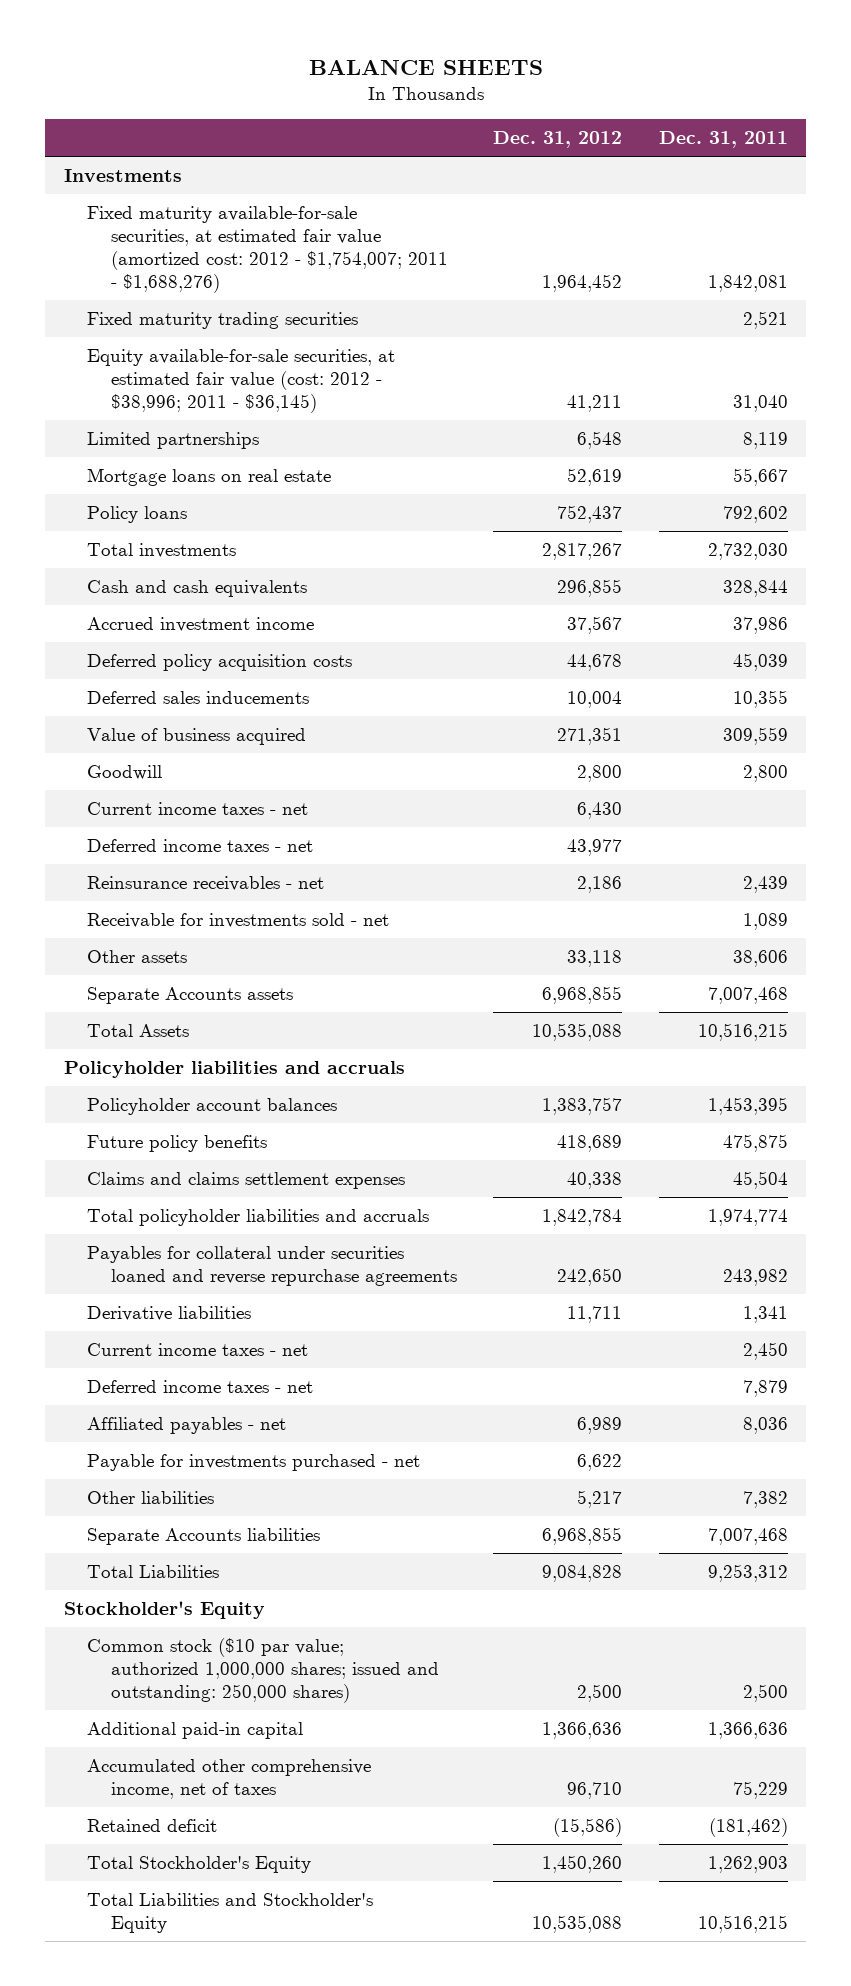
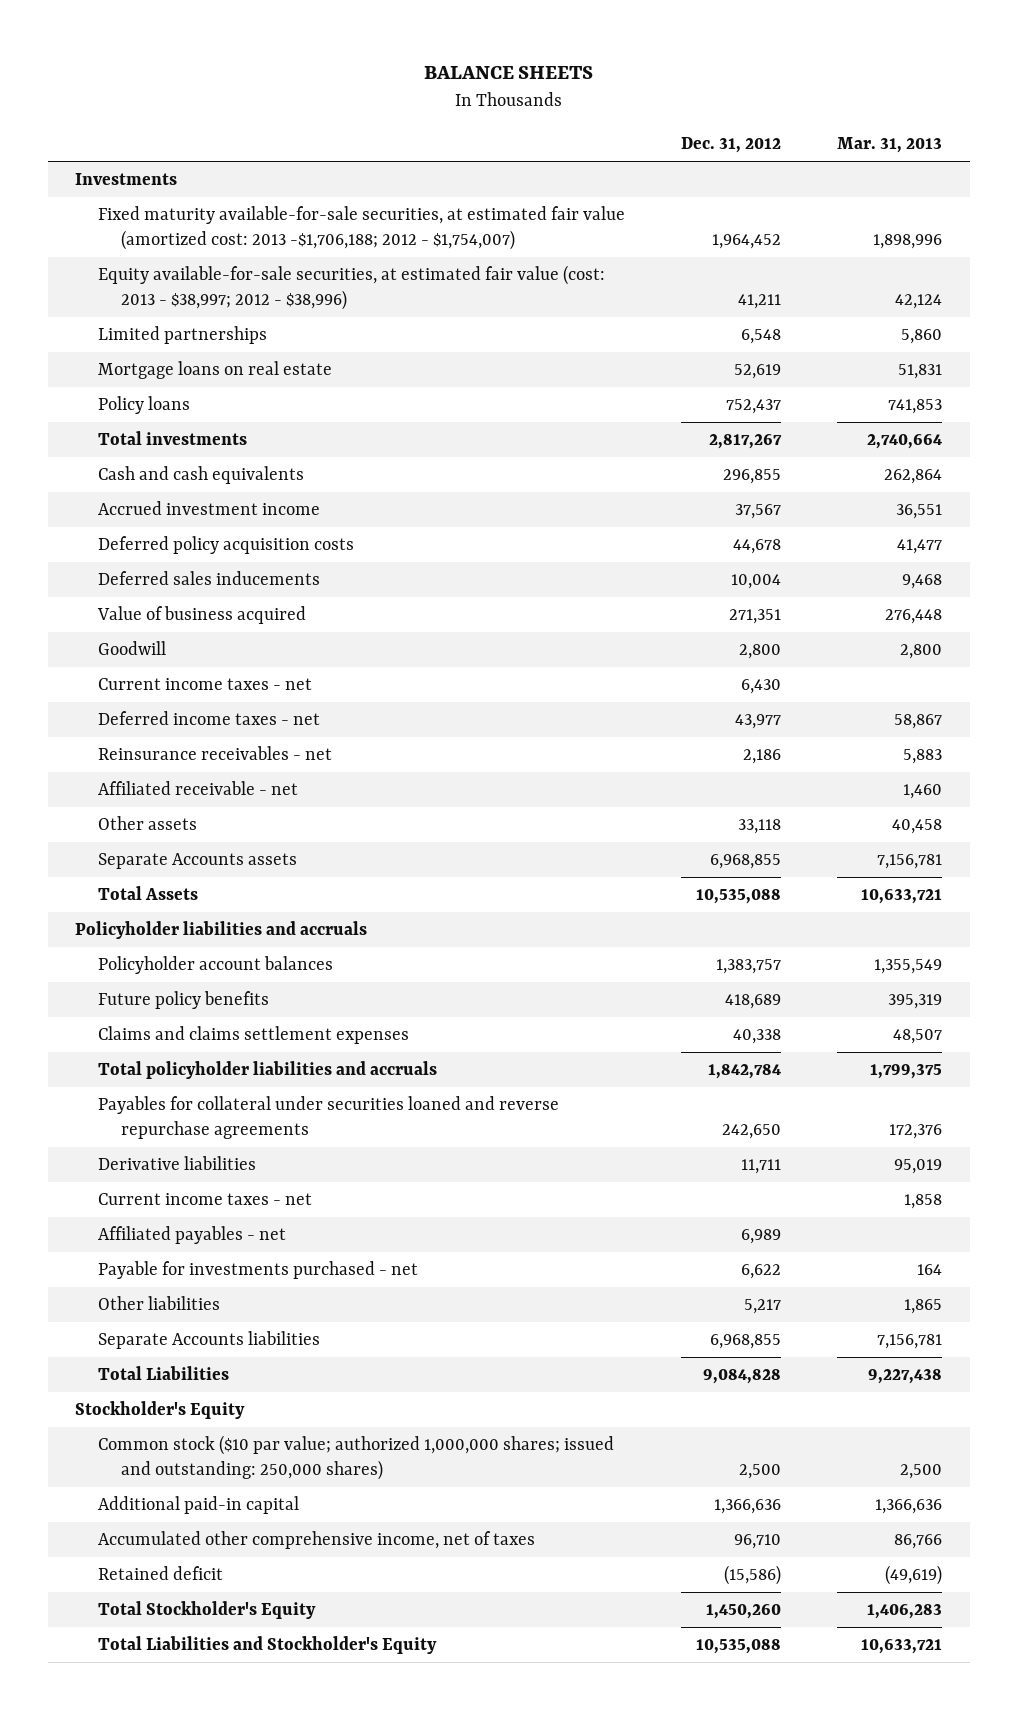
- | Dec. 31, 2012 | Dec. 31, 2011
+ | Dec. 31, 2012 | Mar. 31, 2013
- Fixed maturity available-for-sale securities, at estimated fair value (amortized cost: 2012 - $1,754,007; 2011 - $1,688,276) | 1,964,452 | 1,842,081
- Fixed maturity trading securities | | 2,521
- Equity available-for-sale securities, at estimated fair value (cost: 2012 - $38,996; 2011 - $36,145) | 41,211 | 31,040
+ Fixed maturity available-for-sale securities, at estimated fair value (amortized cost: 2013 -$1,706,188; 2012 - $1,754,007) | 1,964,452 | 1,898,996
+ Equity available-for-sale securities, at estimated fair value (cost: 2013 - $38,997; 2012 - $38,996) | 41,211 | 42,124
- Receivable for investments sold - net | | 1,089
+ Affiliated receivable - net | | 1,460
- Deferred income taxes - net | | 7,879

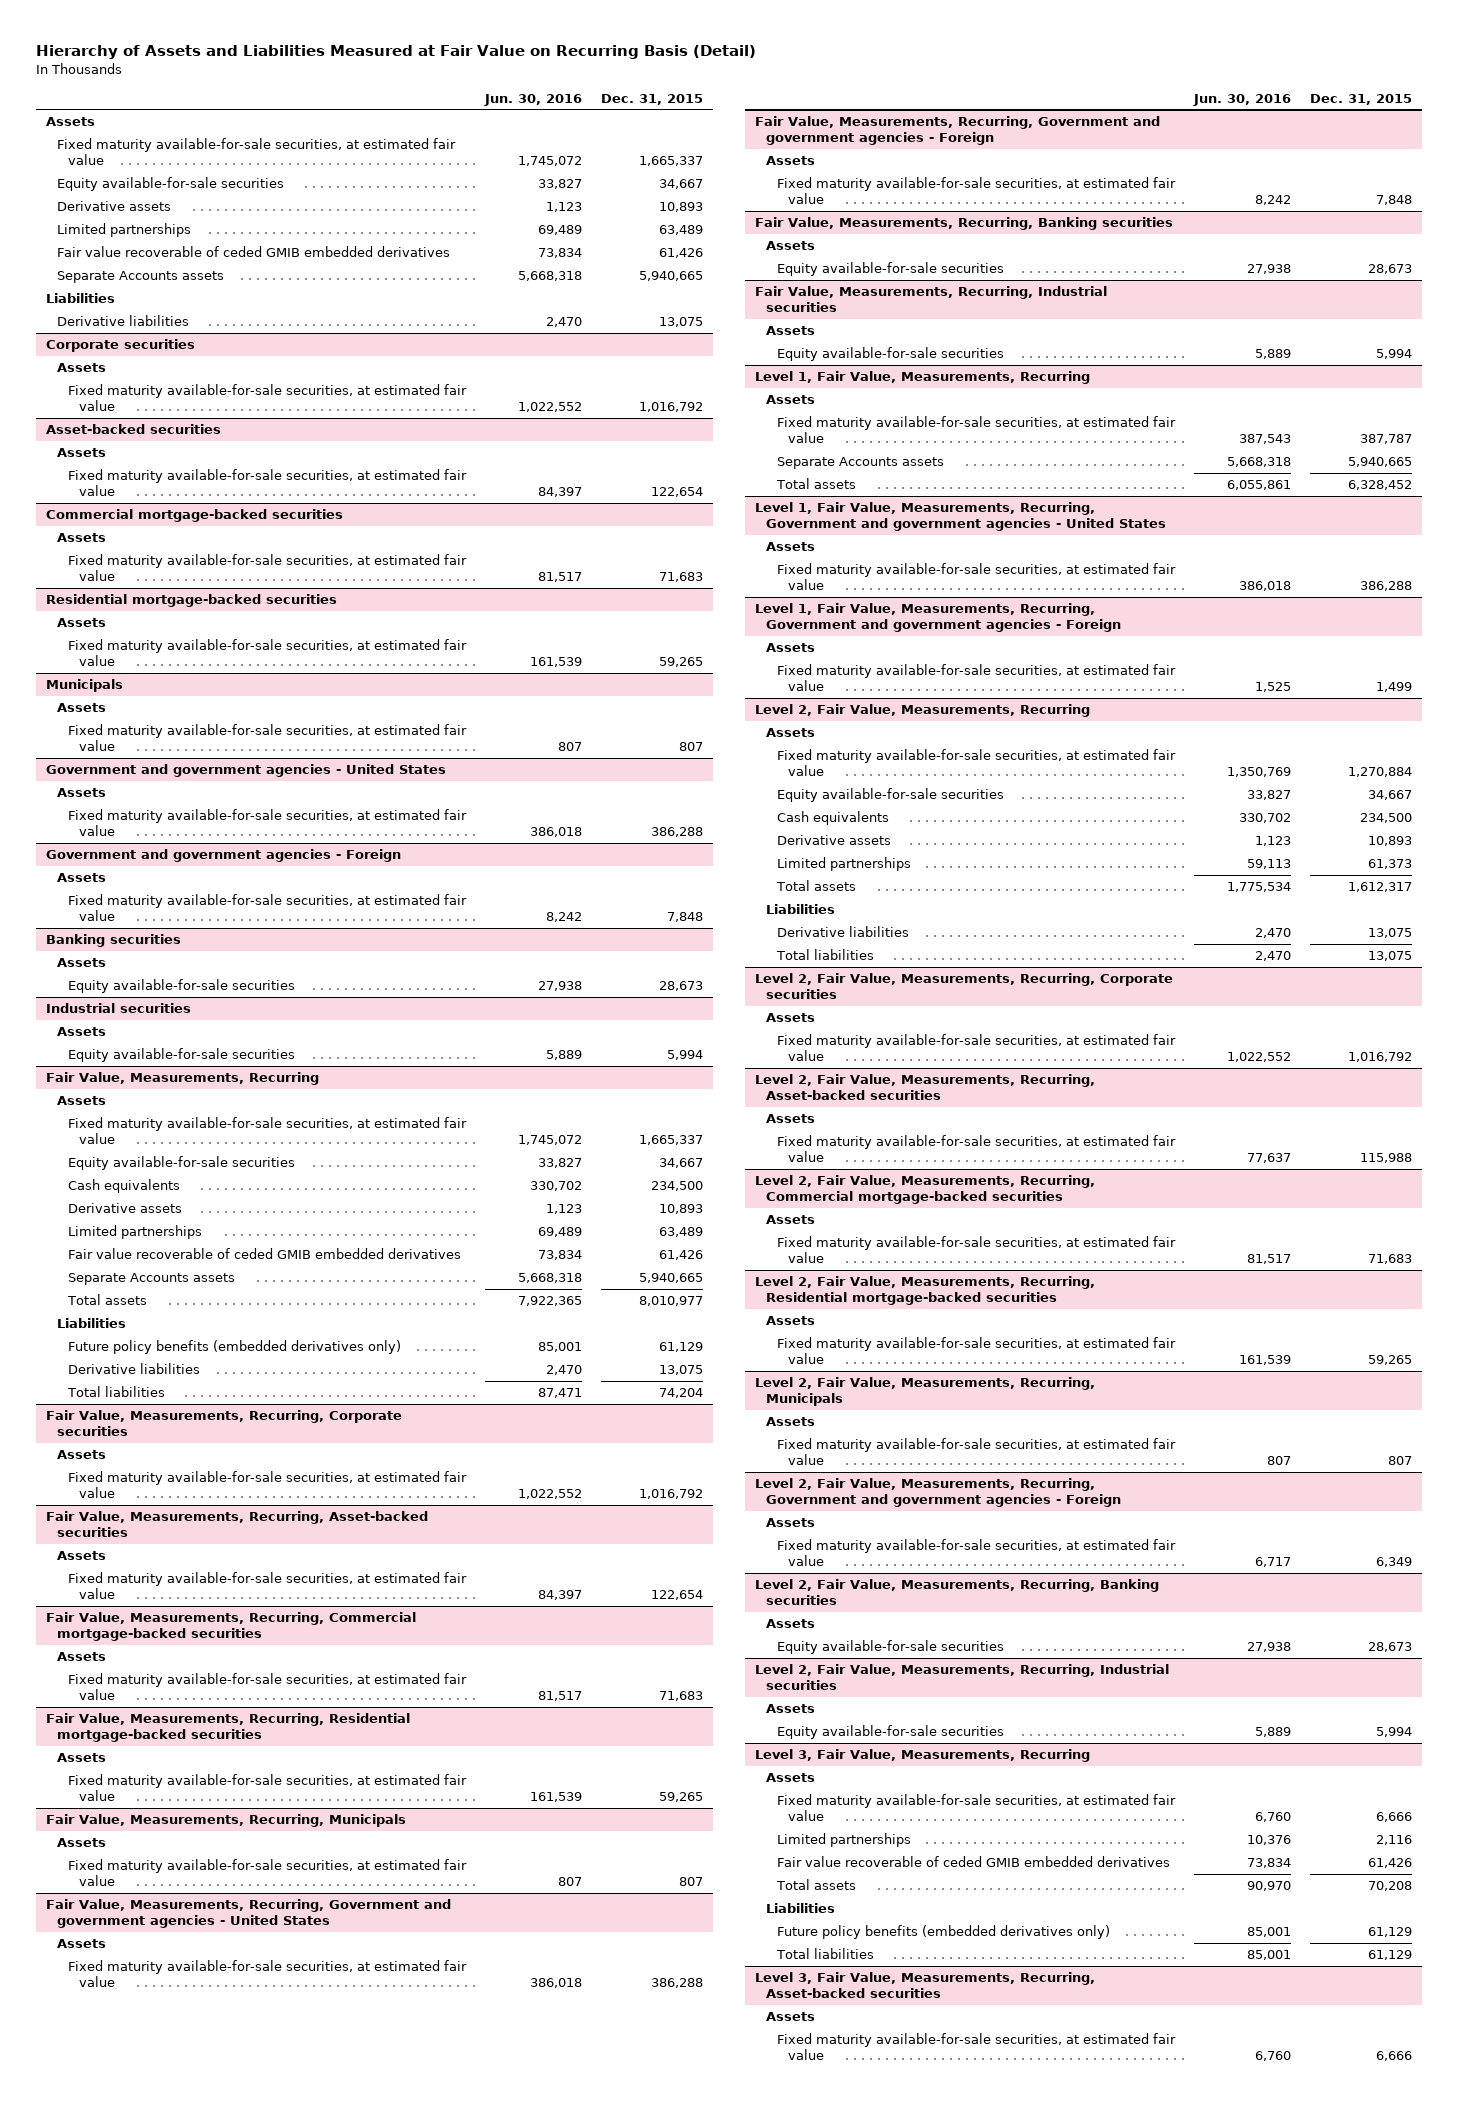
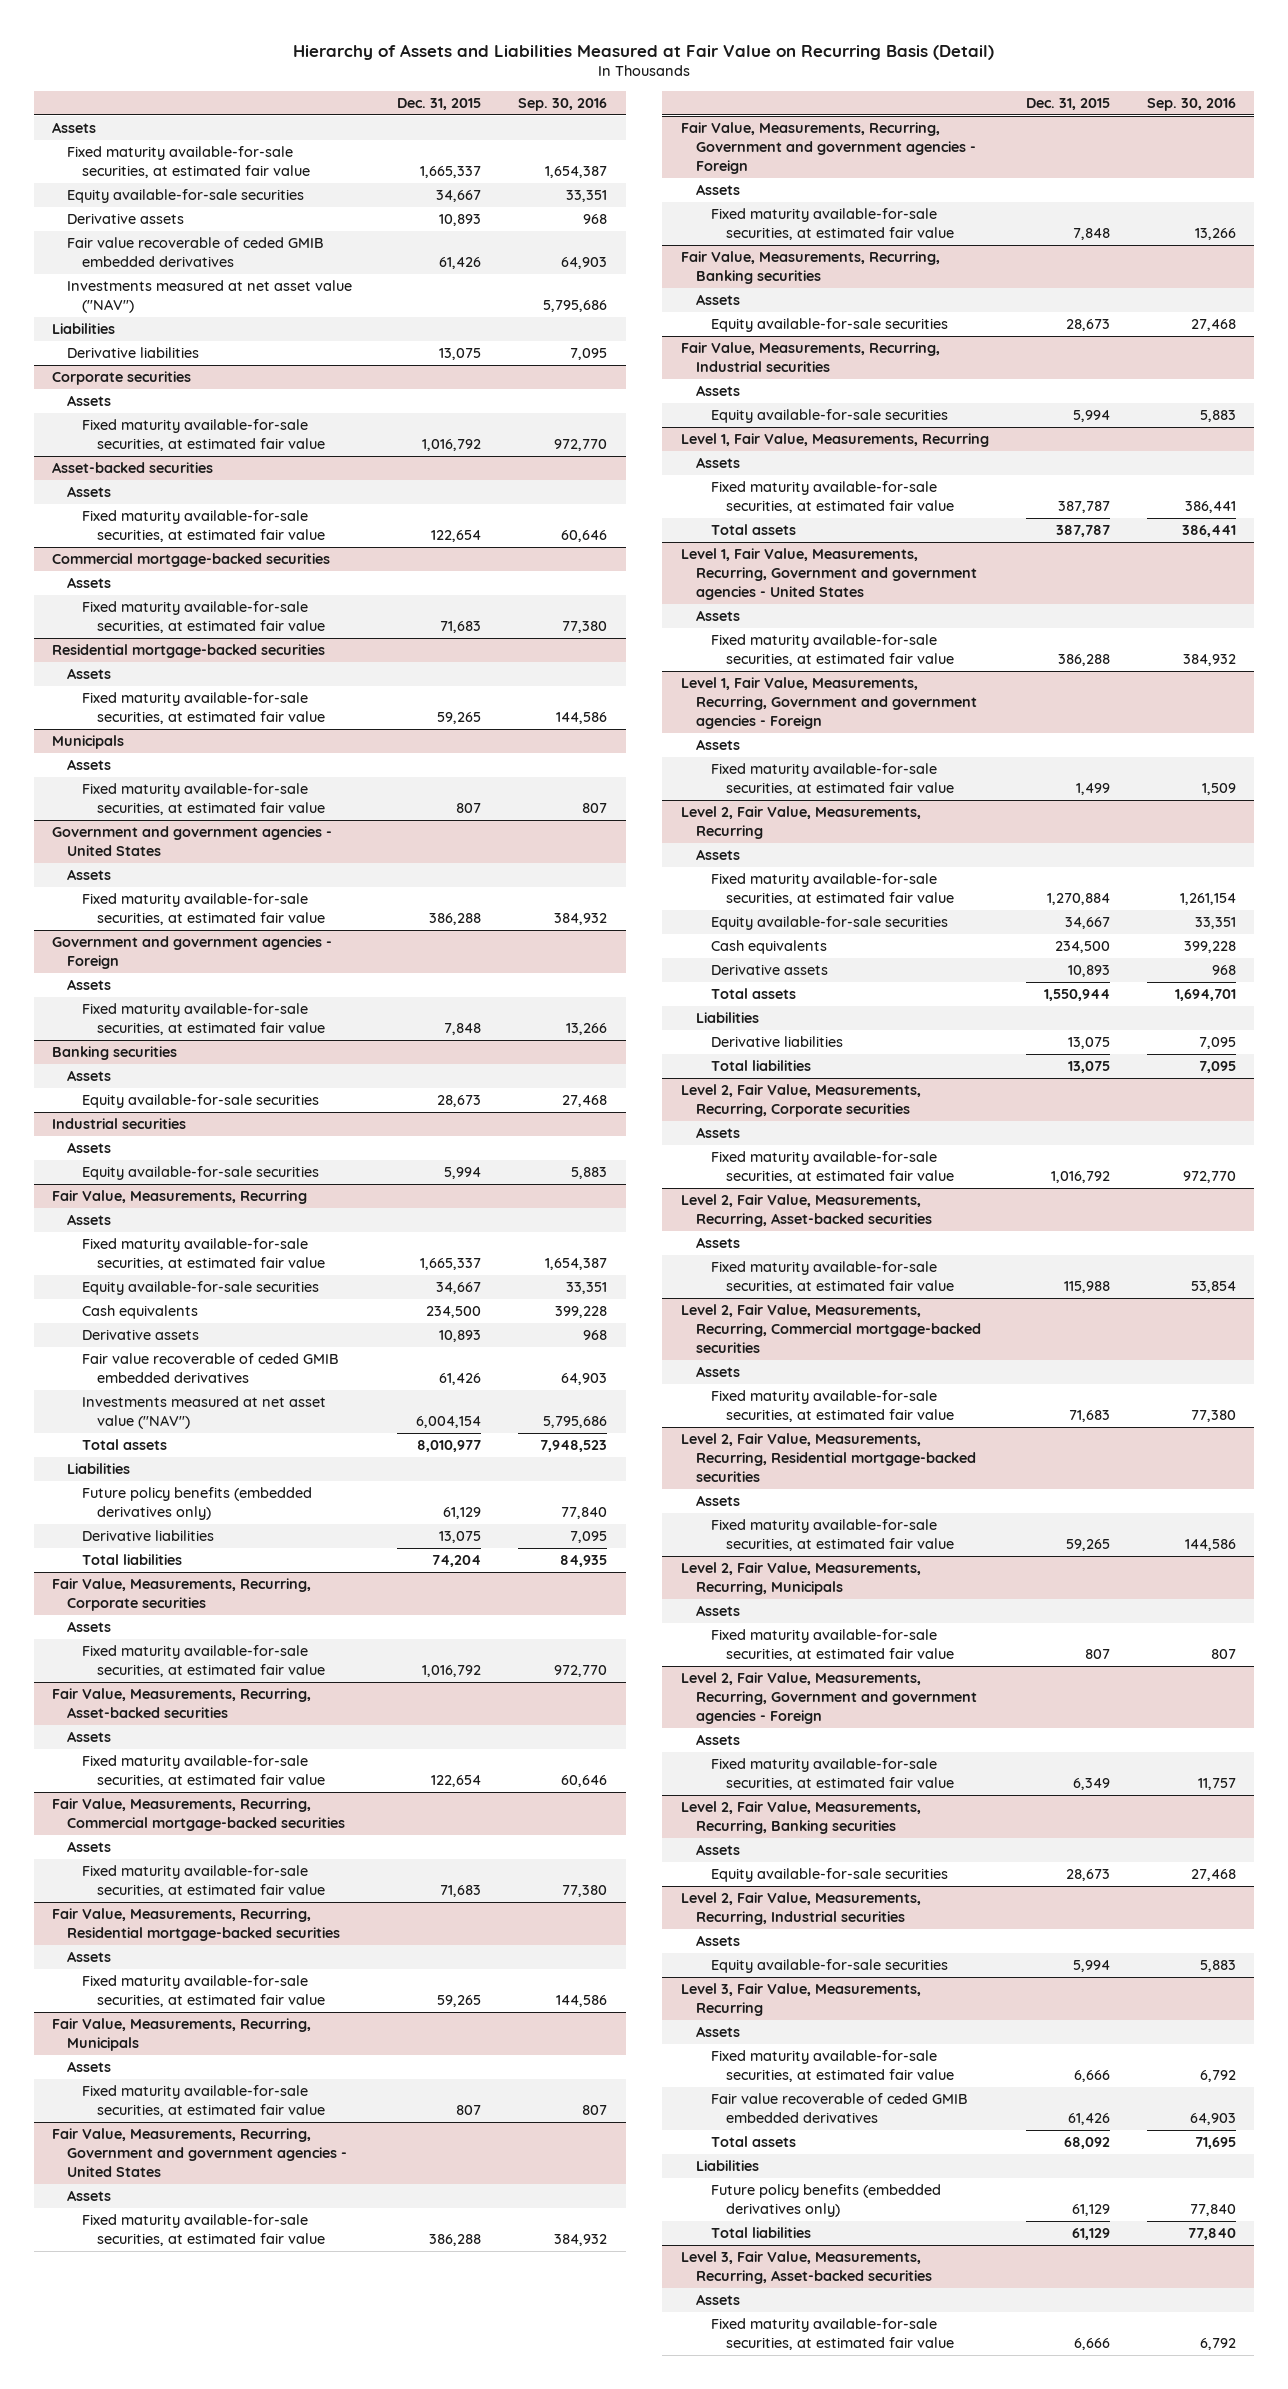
- | Jun. 30, 2016 | Dec. 31, 2015
+ | Dec. 31, 2015 | Sep. 30, 2016
- Limited partnerships | 69,489 | 63,489
- Separate Accounts assets | 5,668,318 | 5,940,665
+ Investments measured at net asset value ("NAV") | | 5,795,686
@ Fair Value, Measurements, Recurring
- Limited partnerships | 69,489 | 63,489
- Separate Accounts assets | 5,668,318 | 5,940,665
+ Investments measured at net asset value ("NAV") | 6,004,154 | 5,795,686
@ Level 1, Fair Value, Measurements, Recurring
- Separate Accounts assets | 5,668,318 | 5,940,665
- Total assets | 6,055,861 | 6,328,452
+ Total assets | 387,787 | 386,441
@ Level 2, Fair Value, Measurements, Recurring
- Limited partnerships | 59,113 | 61,373
- Total assets | 1,775,534 | 1,612,317
+ Total assets | 1,550,944 | 1,694,701
@ Level 3, Fair Value, Measurements, Recurring
- Limited partnerships | 10,376 | 2,116
- Total assets | 90,970 | 70,208
+ Total assets | 68,092 | 71,695

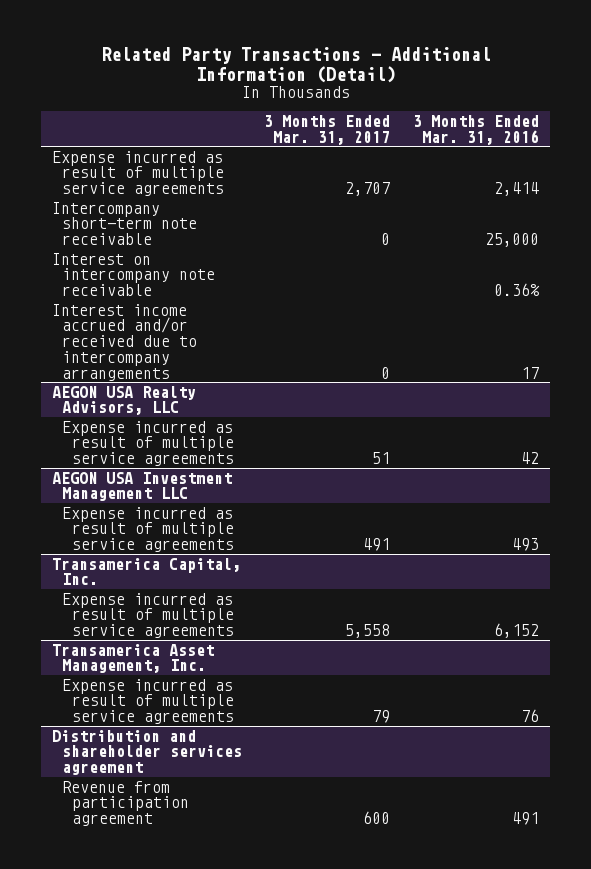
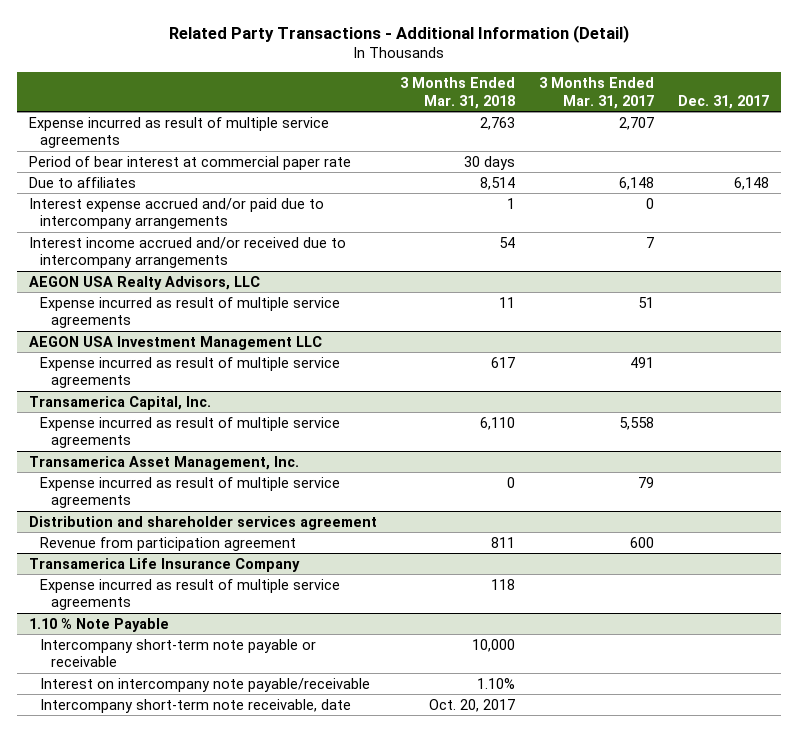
- | 3 Months Ended Mar. 31, 2017 | 3 Months Ended Mar. 31, 2016
+ | 3 Months Ended Mar. 31, 2018 | 3 Months Ended Mar. 31, 2017 | Dec. 31, 2017
- Intercompany short-term note receivable | 0 | 25,000
- Interest on intercompany note receivable | | 0.36%
- Interest income accrued and/or received due to intercompany arrangements | 0 | 17
+ Period of bear interest at commercial paper rate | 30 days | |
+ Due to affiliates | 8,514 | 6,148 | 6,148
+ Interest expense accrued and/or paid due to intercompany arrangements | 1 | 0 |
+ Interest income accrued and/or received due to intercompany arrangements | 54 | 7 |
+ Transamerica Life Insurance Company
+ Expense incurred as result of multiple service agreements | 118 | |
+ 1.10 % Note Payable
+ Intercompany short-term note payable or receivable | 10,000 | |
+ Interest on intercompany note payable/receivable | 1.10% | |
+ Intercompany short-term note receivable, date | Oct. 20, 2017 | |

